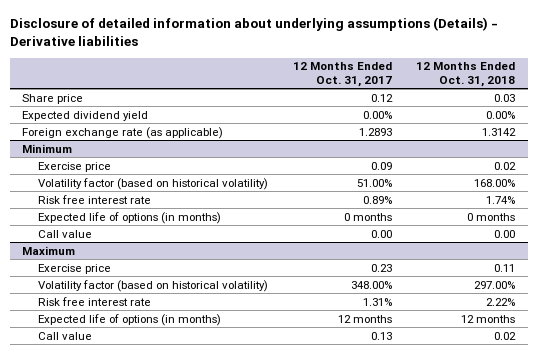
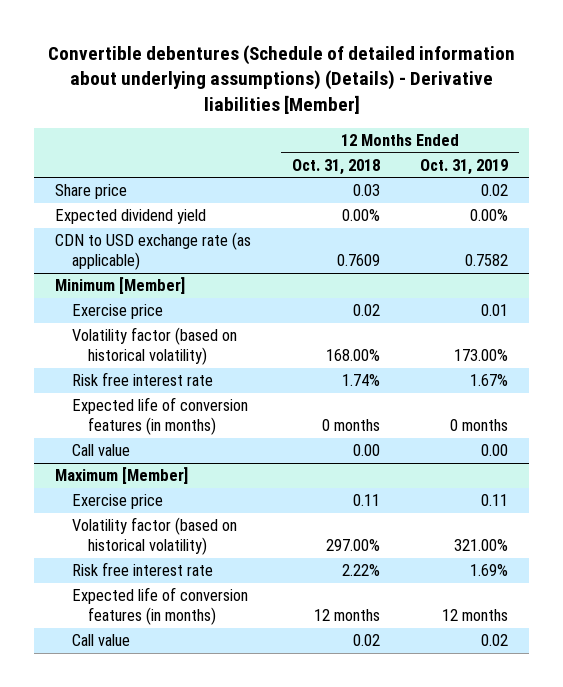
- Disclosure of detailed information about underlying assumptions (Details) - Derivative liabilities
+ Convertible debentures (Schedule of detailed information about underlying assumptions) (Details) - Derivative liabilities [Member]
- | 12 Months Ended Oct. 31, 2017 | 12 Months Ended Oct. 31, 2018
+ | 12 Months Ended Oct. 31, 2018 | 12 Months Ended Oct. 31, 2019
- Foreign exchange rate (as applicable) | 1.2893 | 1.3142
- Minimum
+ CDN to USD exchange rate (as applicable) | 0.7609 | 0.7582
+ Minimum [Member]
- Expected life of options (in months) | 0 months | 0 months
+ Expected life of conversion features (in months) | 0 months | 0 months
- Maximum
+ Maximum [Member]
- Expected life of options (in months) | 12 months | 12 months
+ Expected life of conversion features (in months) | 12 months | 12 months

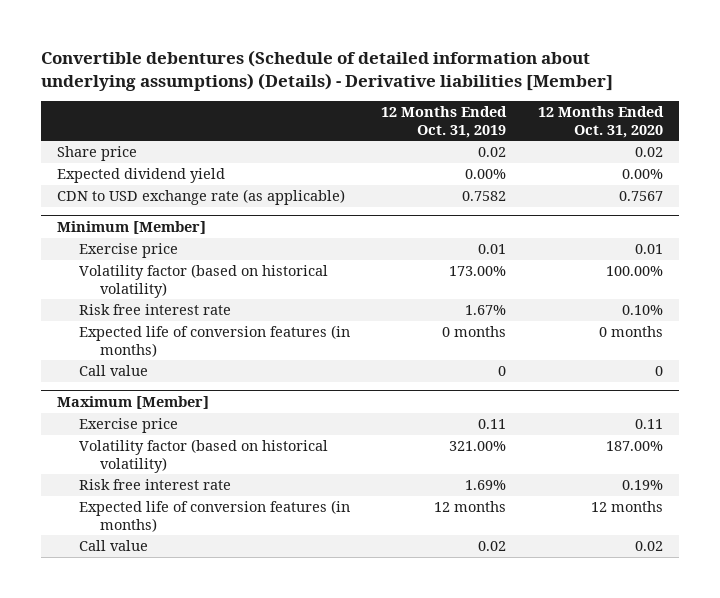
- | 12 Months Ended Oct. 31, 2018 | 12 Months Ended Oct. 31, 2019
+ | 12 Months Ended Oct. 31, 2019 | 12 Months Ended Oct. 31, 2020
@ Minimum [Member]
- Call value | 0.00 | 0.00
+ Call value | 0 | 0

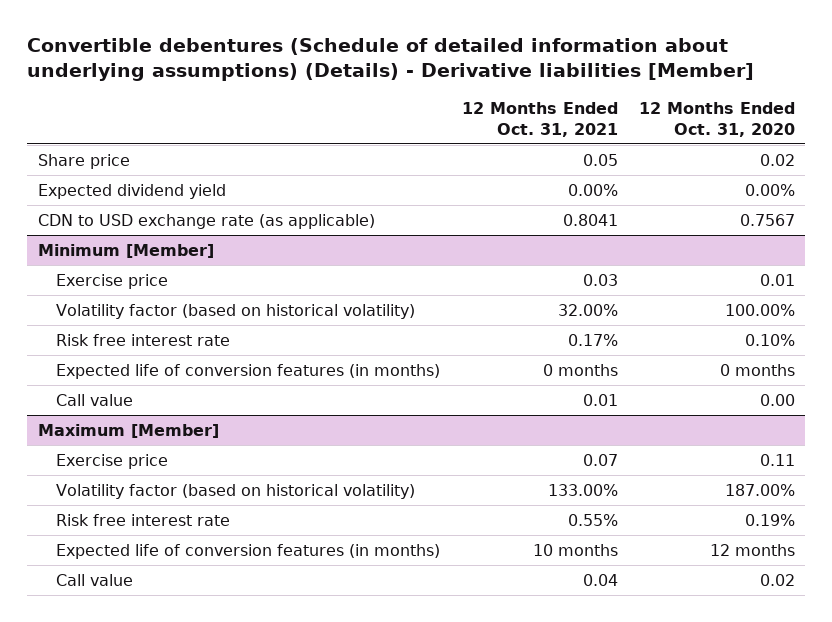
- | 12 Months Ended Oct. 31, 2019 | 12 Months Ended Oct. 31, 2020
+ | 12 Months Ended Oct. 31, 2021 | 12 Months Ended Oct. 31, 2020
@ Minimum [Member]
- Call value | 0 | 0
+ Call value | 0.01 | 0.00

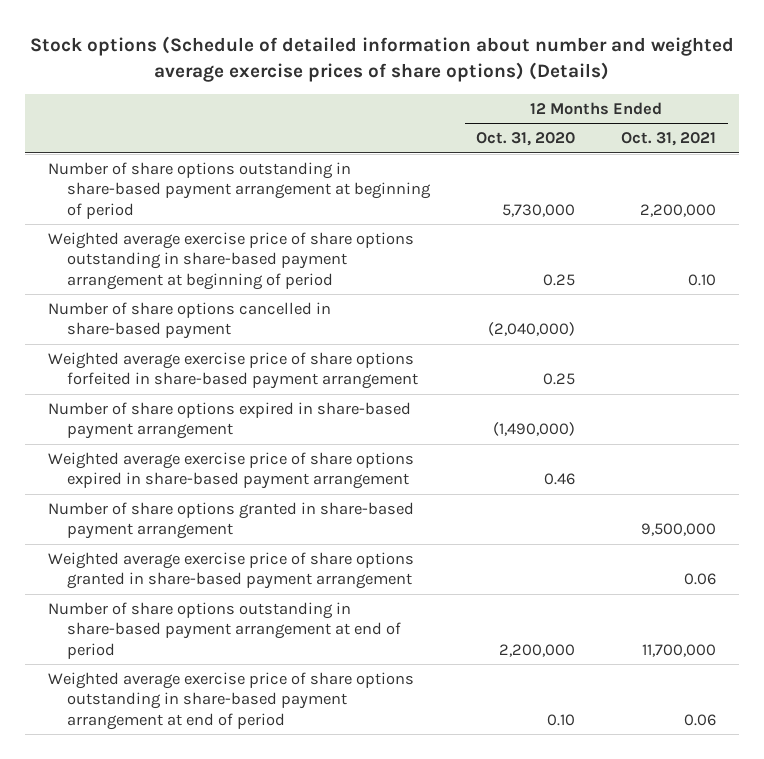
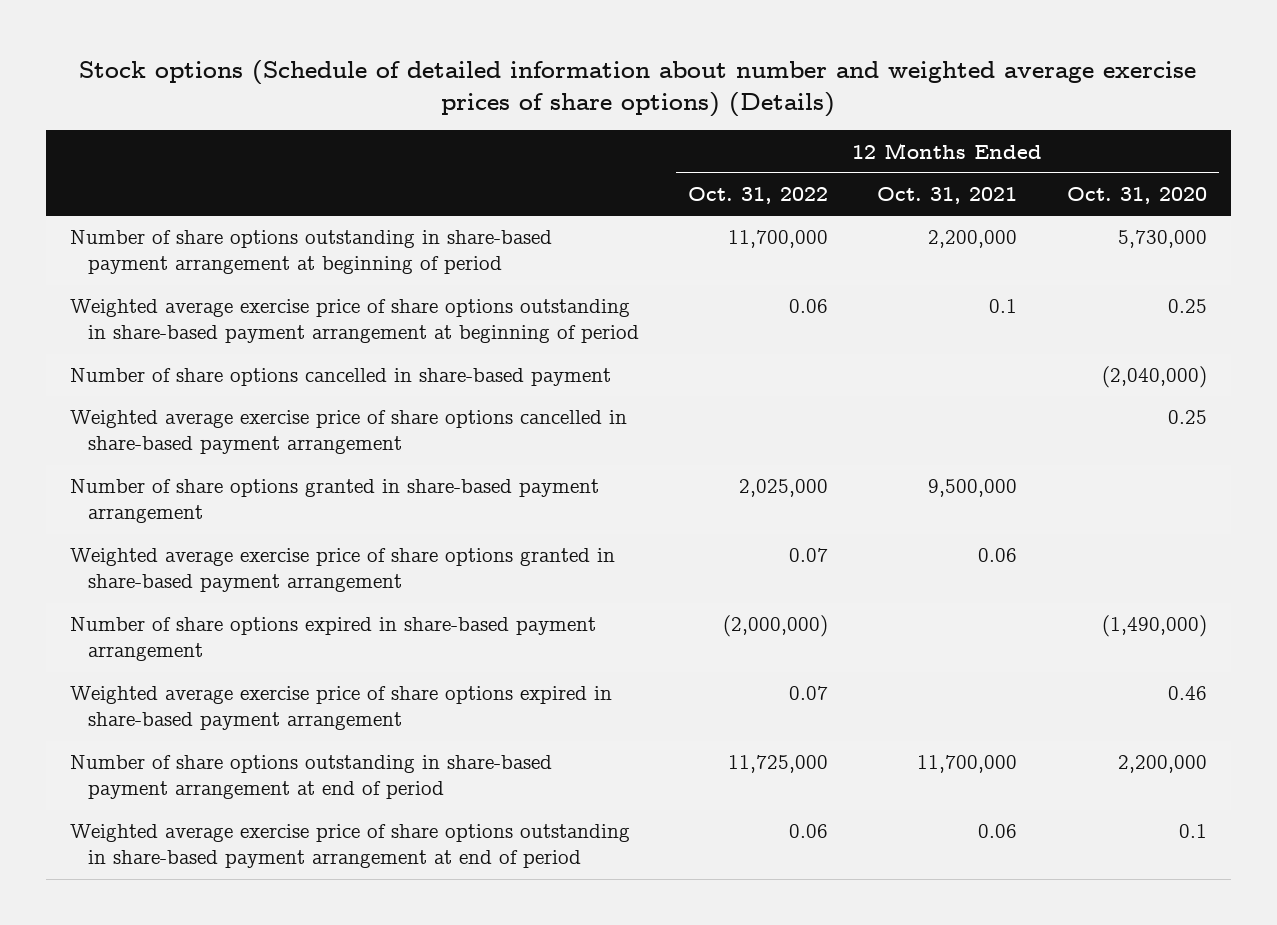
- | 12 Months Ended Oct. 31, 2020 | 12 Months Ended Oct. 31, 2021
+ | 12 Months Ended Oct. 31, 2022 | 12 Months Ended Oct. 31, 2021 | 12 Months Ended Oct. 31, 2020
- Weighted average exercise price of share options outstanding in share-based payment arrangement at beginning of period | 0.25 | 0.10
+ Weighted average exercise price of share options outstanding in share-based payment arrangement at beginning of period | 0.06 | 0.1 | 0.25
- Weighted average exercise price of share options forfeited in share-based payment arrangement | 0.25 |
+ Weighted average exercise price of share options cancelled in share-based payment arrangement | | | 0.25
moved down: Number of share options expired in share-based payment arrangement | (2,000,000) | | (1,490,000)
moved down: Weighted average exercise price of share options expired in share-based payment arrangement | 0.07 | | 0.46
- Weighted average exercise price of share options outstanding in share-based payment arrangement at end of period | 0.10 | 0.06
+ Weighted average exercise price of share options outstanding in share-based payment arrangement at end of period | 0.06 | 0.06 | 0.1

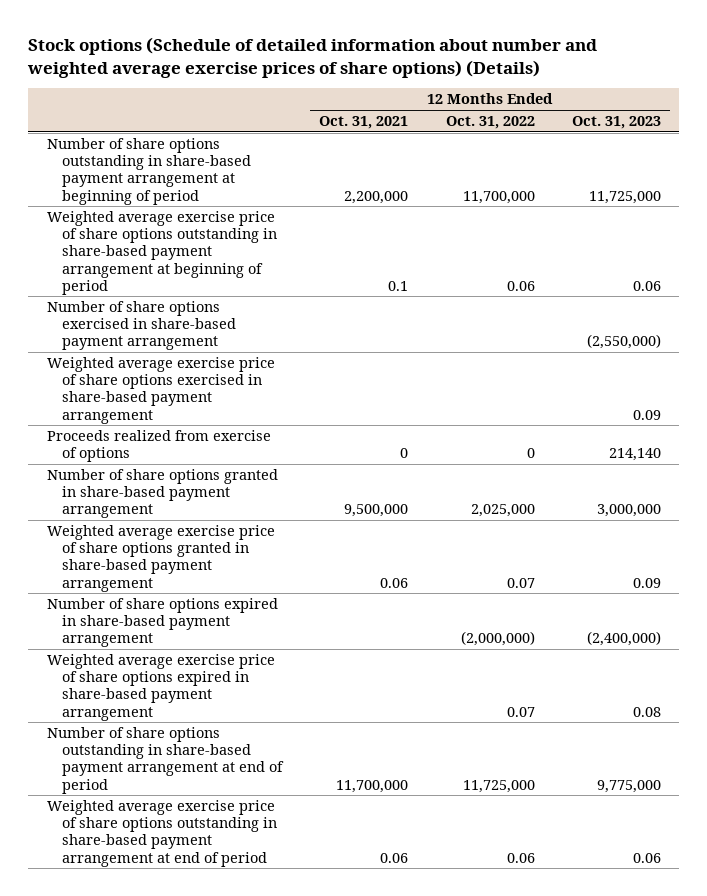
- | 12 Months Ended Oct. 31, 2022 | 12 Months Ended Oct. 31, 2021 | 12 Months Ended Oct. 31, 2020
+ | 12 Months Ended Oct. 31, 2021 | 12 Months Ended Oct. 31, 2022 | 12 Months Ended Oct. 31, 2023
- Number of share options cancelled in share-based payment | | | (2,040,000)
- Weighted average exercise price of share options cancelled in share-based payment arrangement | | | 0.25
+ Number of share options exercised in share-based payment arrangement | | | (2,550,000)
+ Weighted average exercise price of share options exercised in share-based payment arrangement | | | 0.09
+ Proceeds realized from exercise of options | 0 | 0 | 214,140

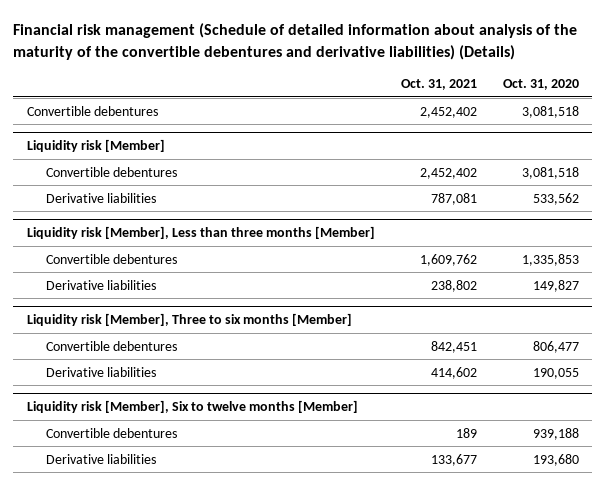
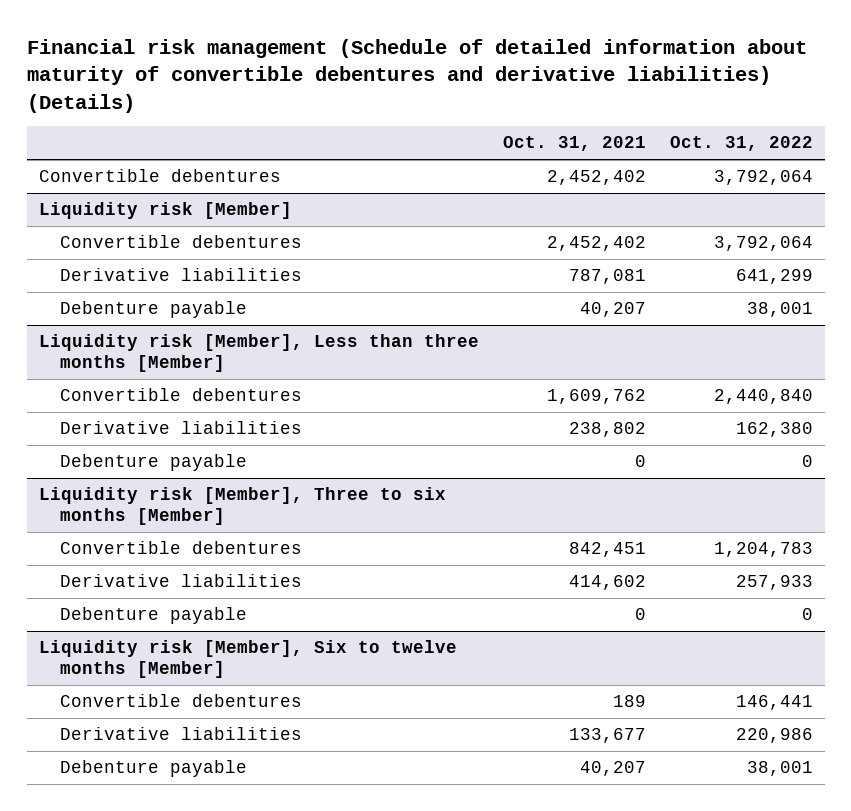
- Financial risk management (Schedule of detailed information about analysis of the maturity of the convertible debentures and derivative liabilities) (Details)
+ Financial risk management (Schedule of detailed information about maturity of convertible debentures and derivative liabilities) (Details)
- | Oct. 31, 2021 | Oct. 31, 2020
+ | Oct. 31, 2021 | Oct. 31, 2022
@ Liquidity risk [Member]
+ Debenture payable | 40,207 | 38,001
@ Liquidity risk [Member], Less than three months [Member]
+ Debenture payable | 0 | 0
@ Liquidity risk [Member], Three to six months [Member]
+ Debenture payable | 0 | 0
@ Liquidity risk [Member], Six to twelve months [Member]
+ Debenture payable | 40,207 | 38,001

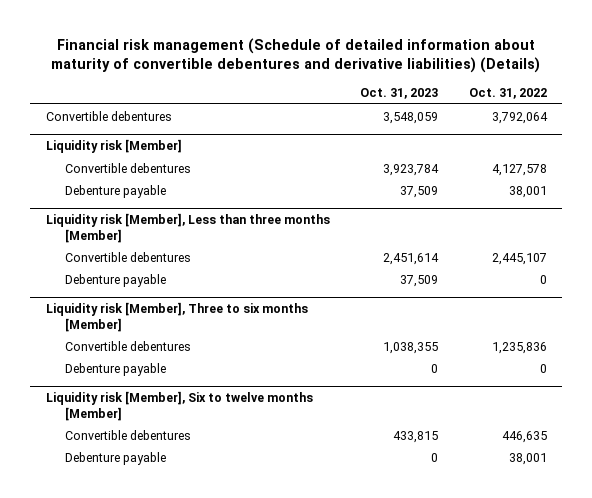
- | Oct. 31, 2021 | Oct. 31, 2022
+ | Oct. 31, 2023 | Oct. 31, 2022
@ Liquidity risk [Member]
- Convertible debentures | 2,452,402 | 3,792,064
- Derivative liabilities | 787,081 | 641,299
+ Convertible debentures | 3,923,784 | 4,127,578
@ Liquidity risk [Member], Less than three months [Member]
- Convertible debentures | 1,609,762 | 2,440,840
- Derivative liabilities | 238,802 | 162,380
+ Convertible debentures | 2,451,614 | 2,445,107
@ Liquidity risk [Member], Three to six months [Member]
- Convertible debentures | 842,451 | 1,204,783
- Derivative liabilities | 414,602 | 257,933
+ Convertible debentures | 1,038,355 | 1,235,836
@ Liquidity risk [Member], Six to twelve months [Member]
- Convertible debentures | 189 | 146,441
- Derivative liabilities | 133,677 | 220,986
+ Convertible debentures | 433,815 | 446,635

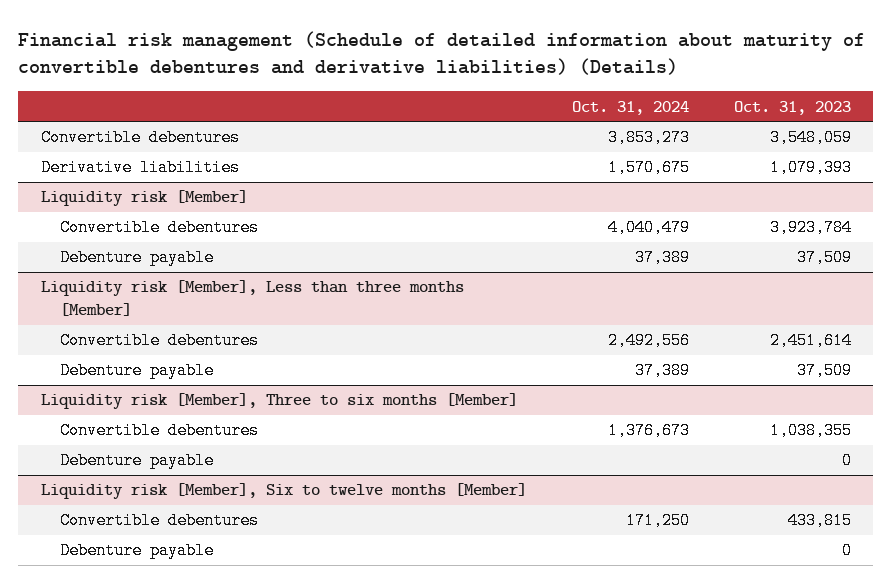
- | Oct. 31, 2023 | Oct. 31, 2022
+ | Oct. 31, 2024 | Oct. 31, 2023
+ Derivative liabilities | 1,570,675 | 1,079,393

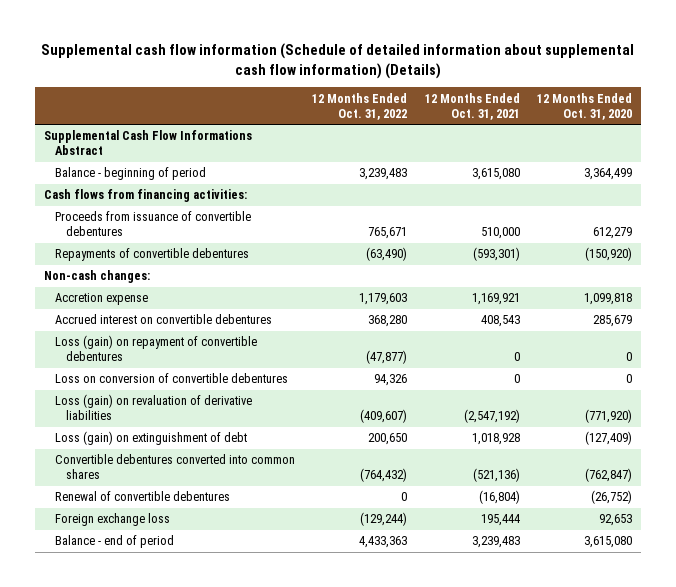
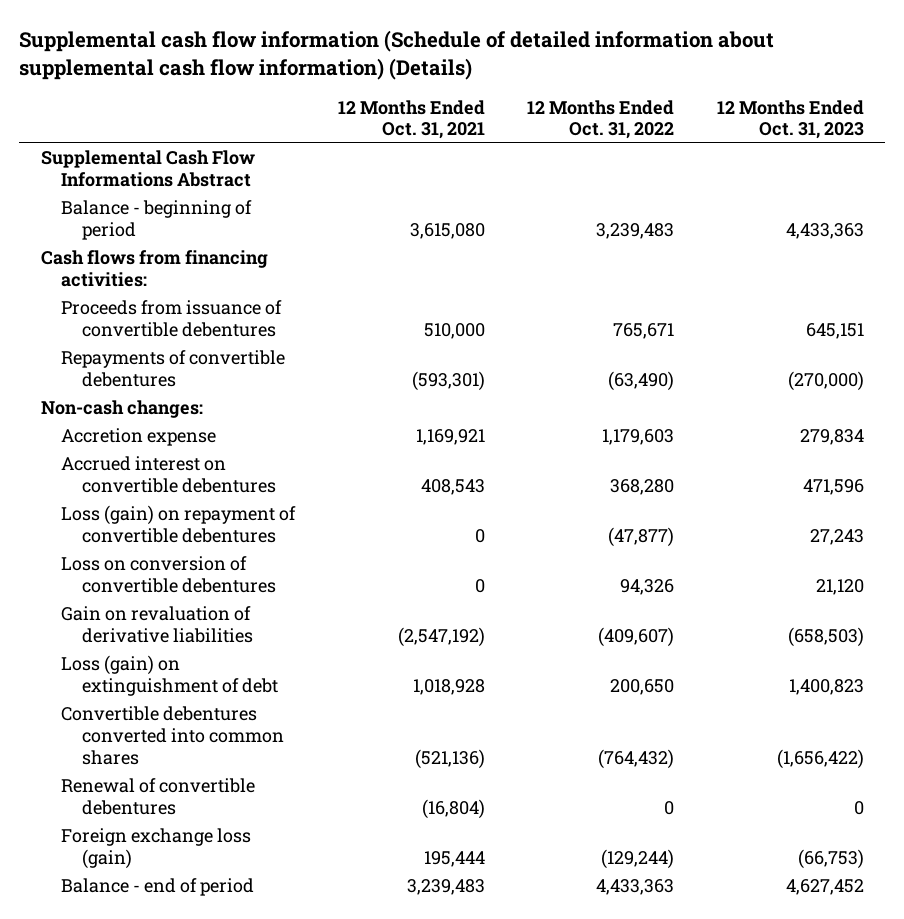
- | 12 Months Ended Oct. 31, 2022 | 12 Months Ended Oct. 31, 2021 | 12 Months Ended Oct. 31, 2020
+ | 12 Months Ended Oct. 31, 2021 | 12 Months Ended Oct. 31, 2022 | 12 Months Ended Oct. 31, 2023
- Loss (gain) on revaluation of derivative liabilities | (409,607) | (2,547,192) | (771,920)
+ Gain on revaluation of derivative liabilities | (2,547,192) | (409,607) | (658,503)
- Foreign exchange loss | (129,244) | 195,444 | 92,653
+ Foreign exchange loss (gain) | 195,444 | (129,244) | (66,753)

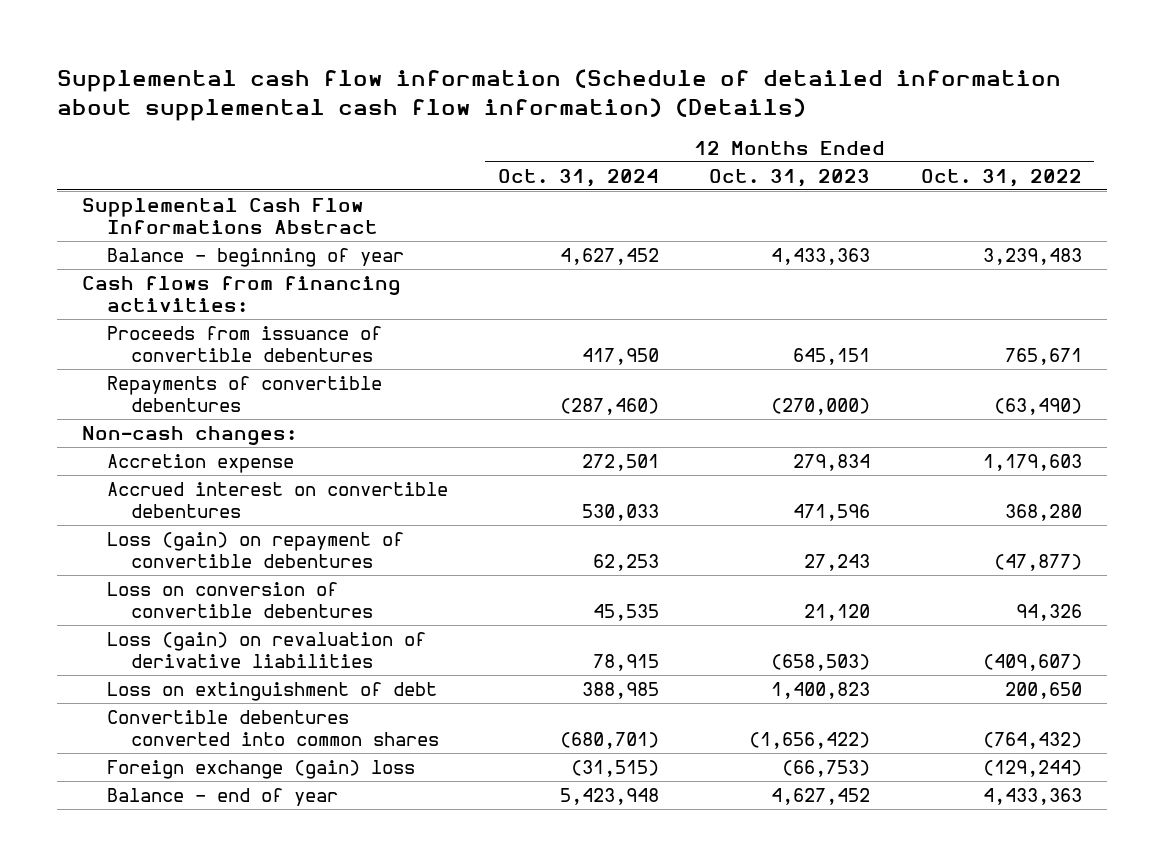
- | 12 Months Ended Oct. 31, 2021 | 12 Months Ended Oct. 31, 2022 | 12 Months Ended Oct. 31, 2023
+ | 12 Months Ended Oct. 31, 2024 | 12 Months Ended Oct. 31, 2023 | 12 Months Ended Oct. 31, 2022
- Balance - beginning of period | 3,615,080 | 3,239,483 | 4,433,363
+ Balance - beginning of year | 4,627,452 | 4,433,363 | 3,239,483
- Gain on revaluation of derivative liabilities | (2,547,192) | (409,607) | (658,503)
- Loss (gain) on extinguishment of debt | 1,018,928 | 200,650 | 1,400,823
+ Loss (gain) on revaluation of derivative liabilities | 78,915 | (658,503) | (409,607)
+ Loss on extinguishment of debt | 388,985 | 1,400,823 | 200,650
- Renewal of convertible debentures | (16,804) | 0 | 0
- Foreign exchange loss (gain) | 195,444 | (129,244) | (66,753)
- Balance - end of period | 3,239,483 | 4,433,363 | 4,627,452
+ Foreign exchange (gain) loss | (31,515) | (66,753) | (129,244)
+ Balance - end of year | 5,423,948 | 4,627,452 | 4,433,363

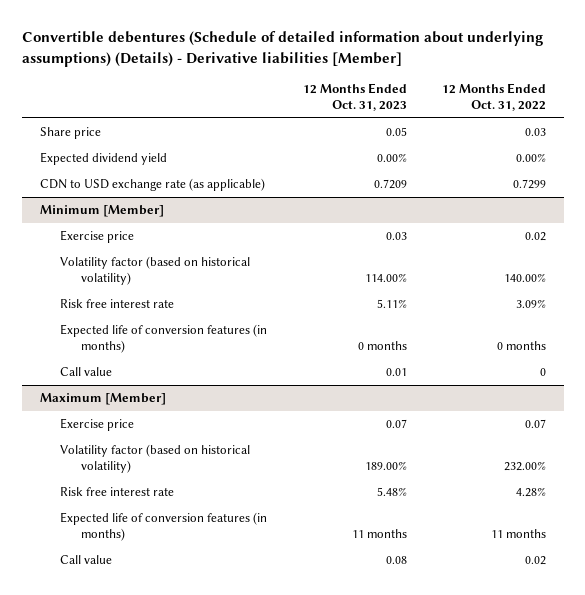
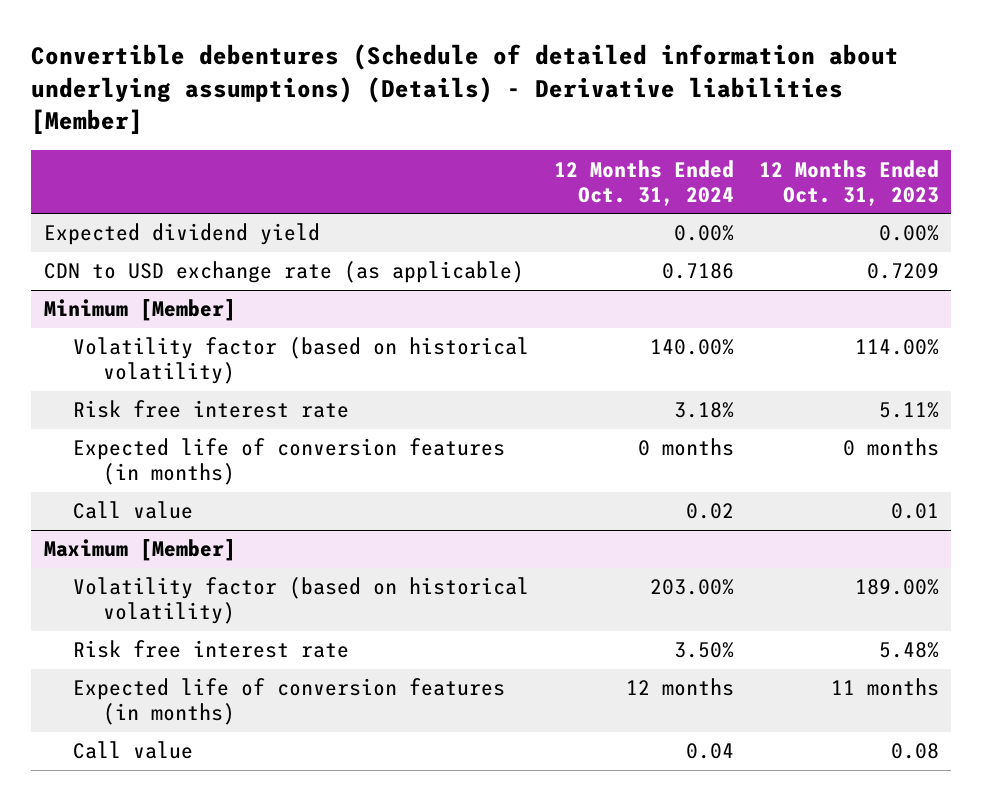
- | 12 Months Ended Oct. 31, 2023 | 12 Months Ended Oct. 31, 2022
+ | 12 Months Ended Oct. 31, 2024 | 12 Months Ended Oct. 31, 2023
- Share price | 0.05 | 0.03
@ Minimum [Member]
- Exercise price | 0.03 | 0.02
@ Maximum [Member]
- Exercise price | 0.07 | 0.07

